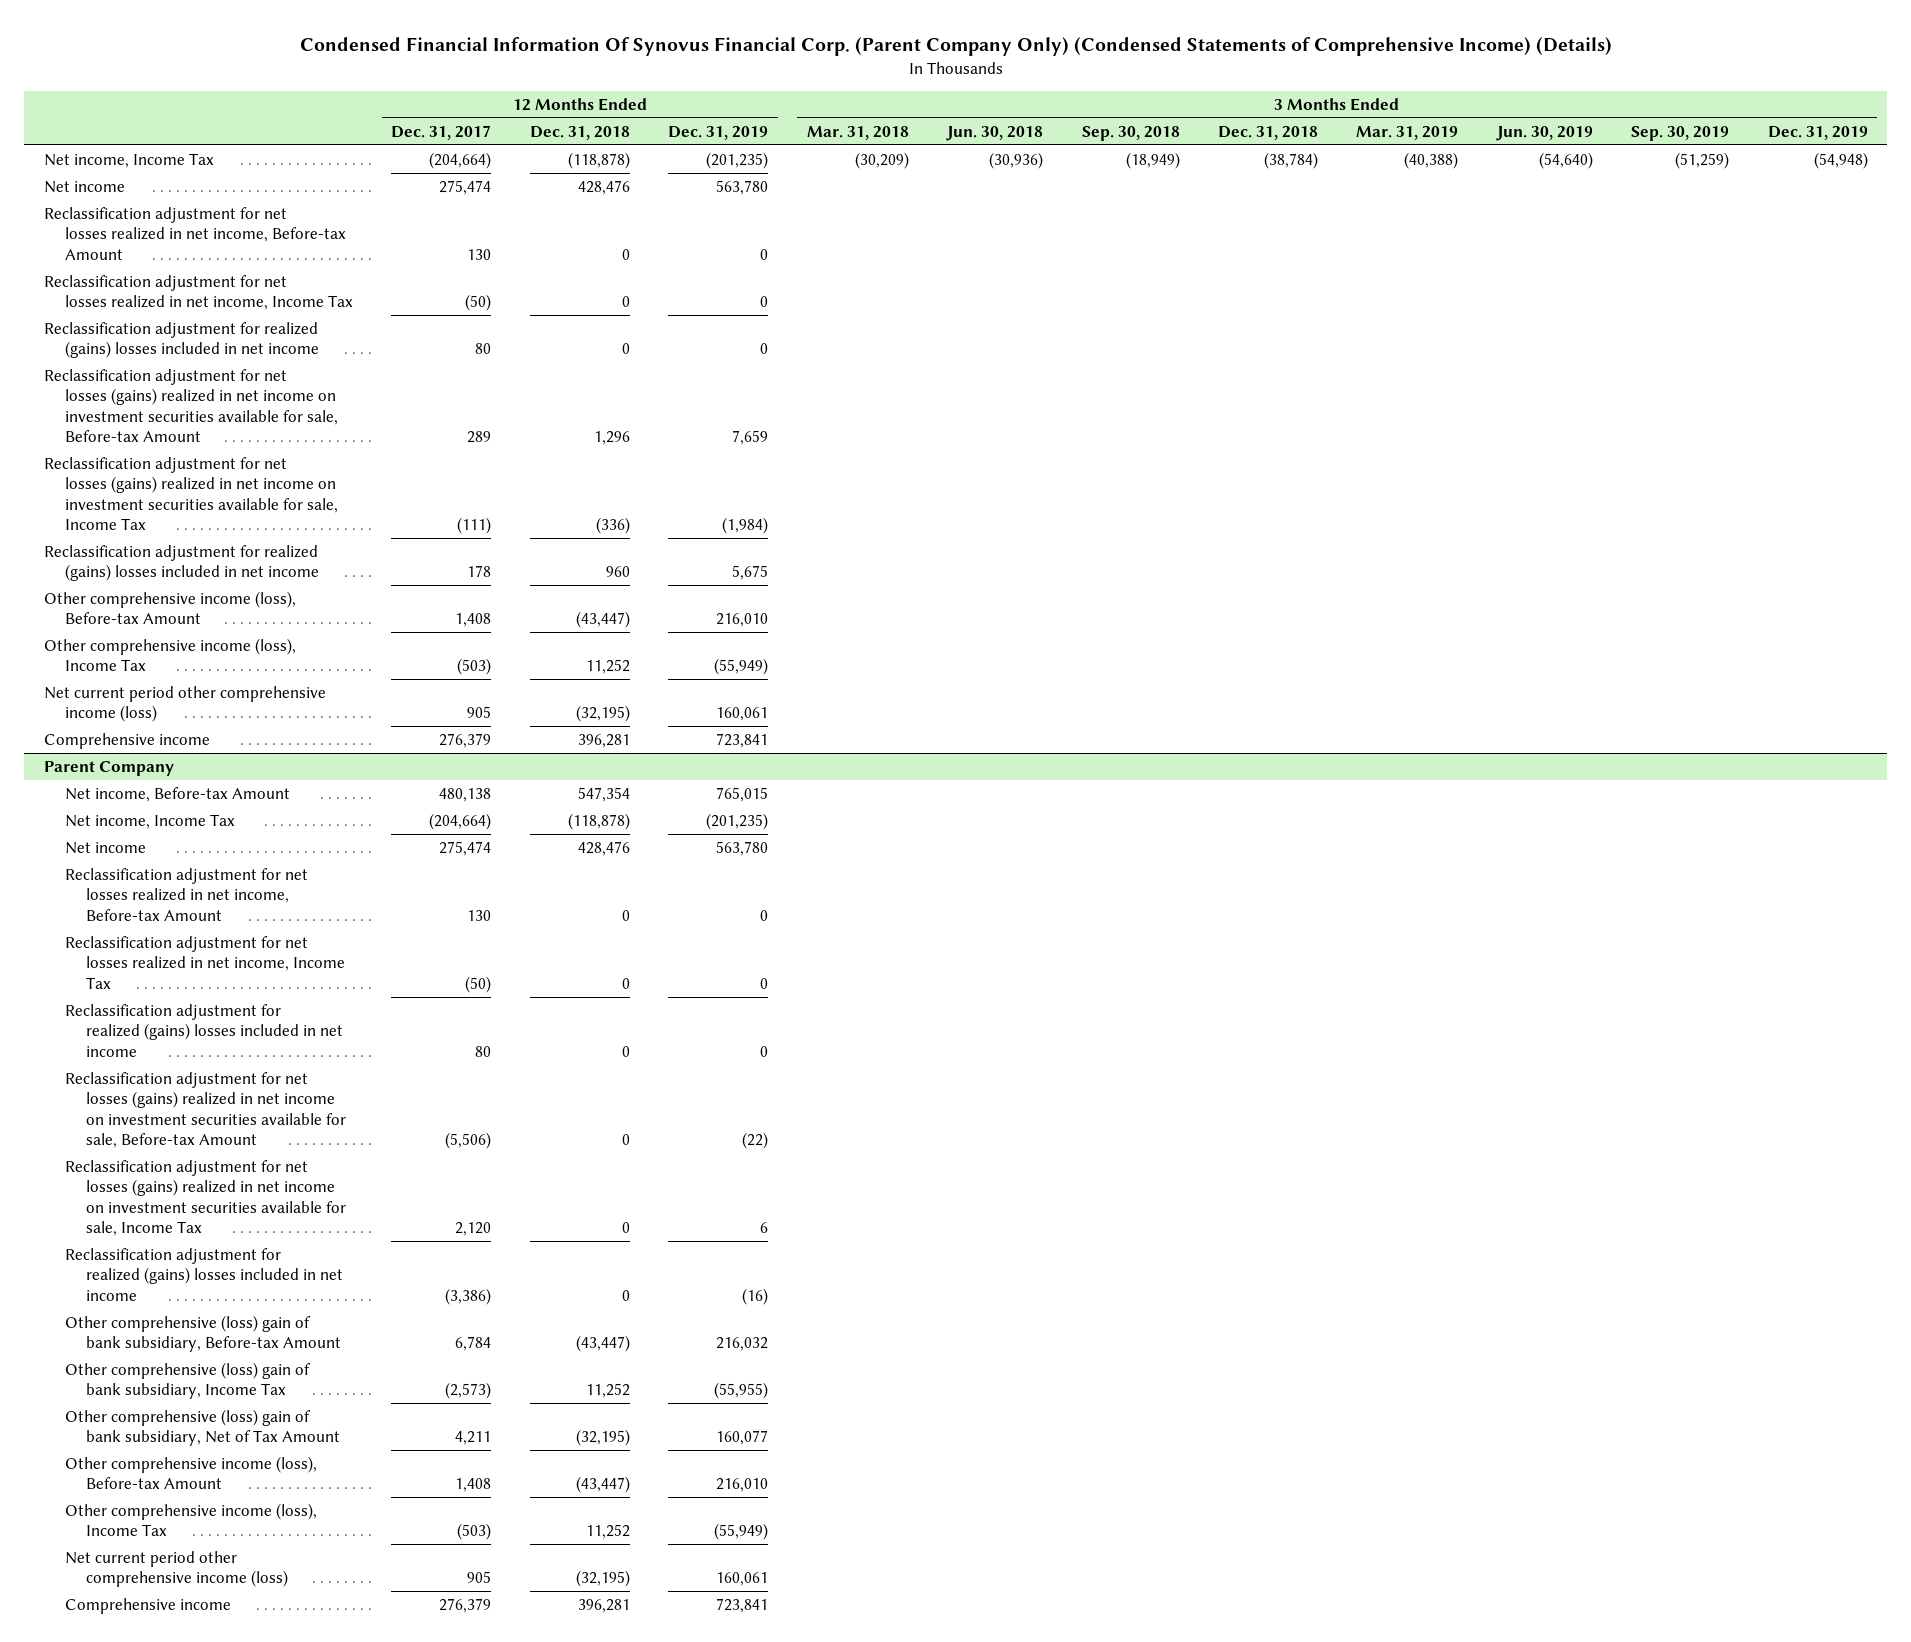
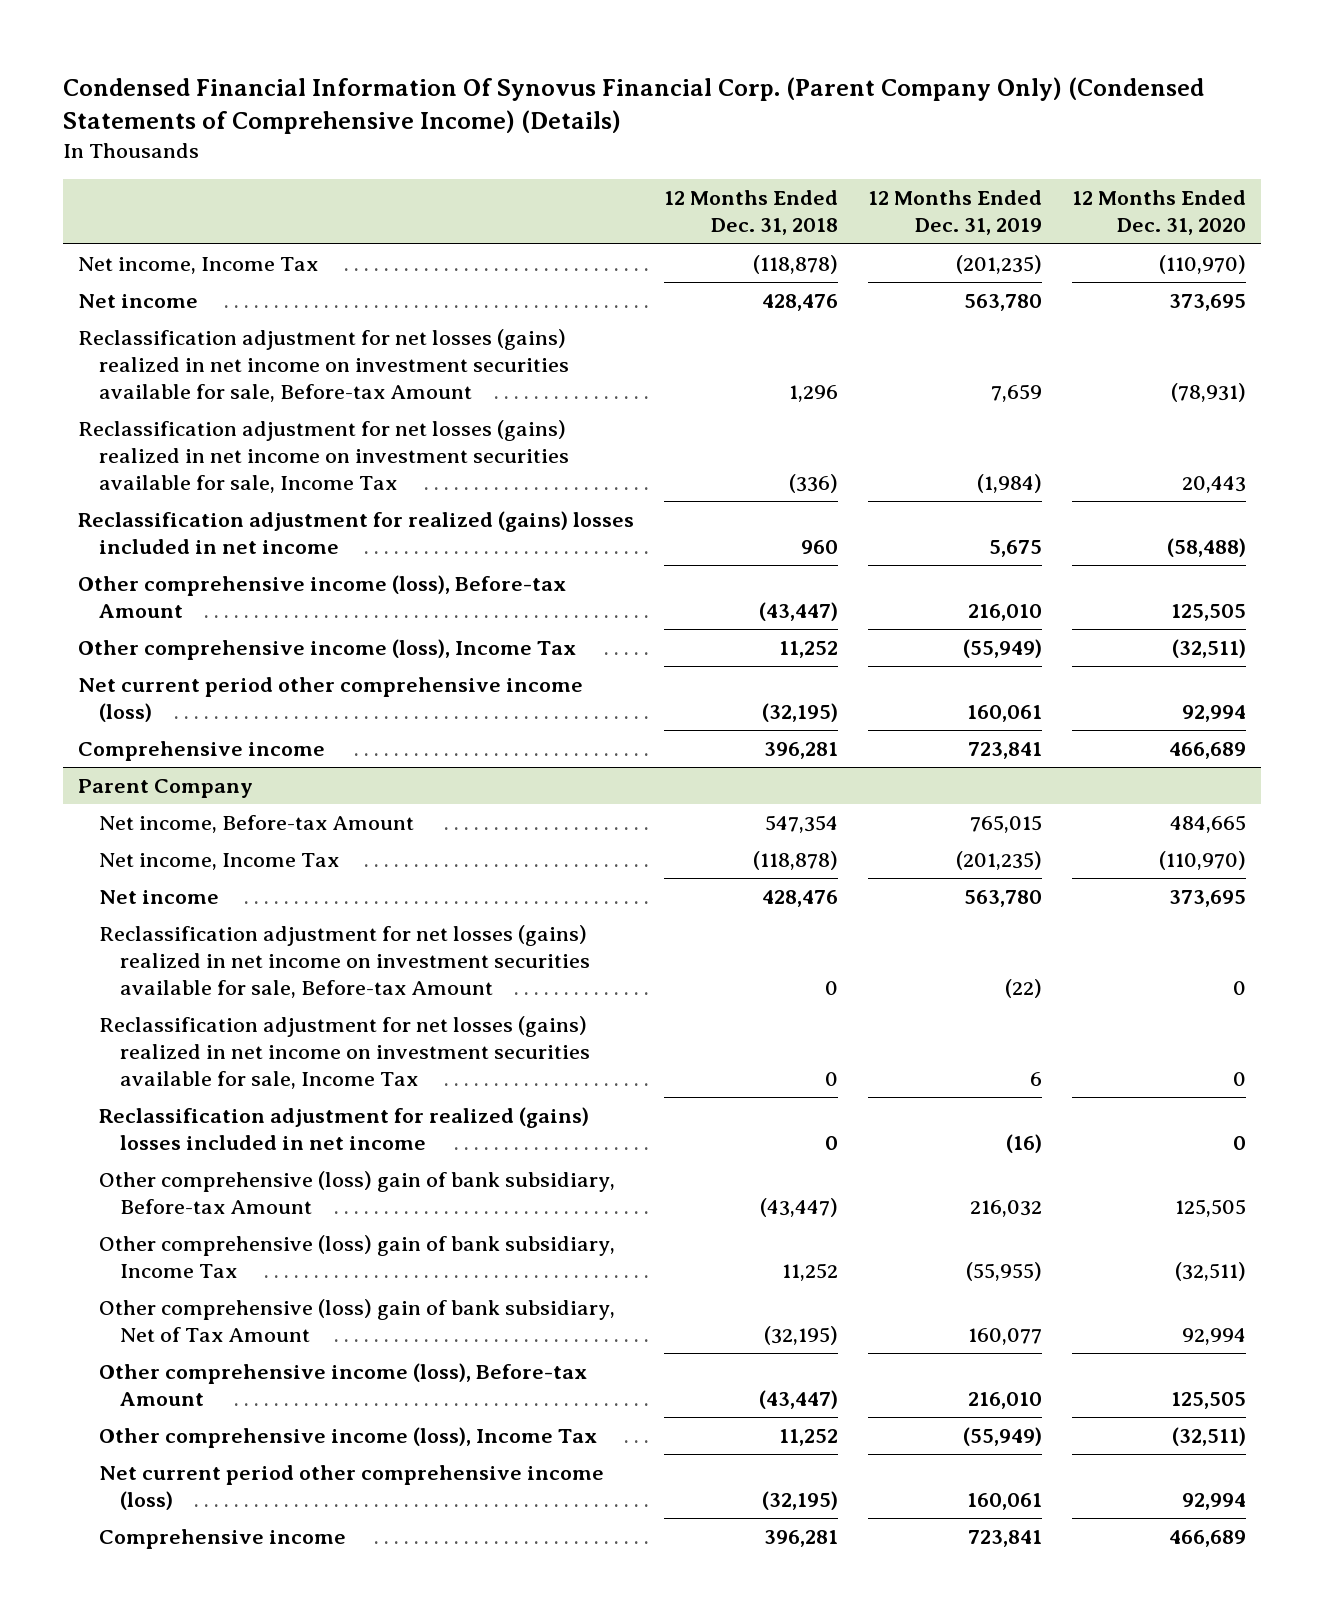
- | 12 Months Ended Dec. 31, 2017 | 12 Months Ended Dec. 31, 2018 | 12 Months Ended Dec. 31, 2019 | 3 Months Ended Mar. 31, 2018 | 3 Months Ended Jun. 30, 2018 | 3 Months Ended Sep. 30, 2018 | 3 Months Ended Dec. 31, 2018 | 3 Months Ended Mar. 31, 2019 | 3 Months Ended Jun. 30, 2019 | 3 Months Ended Sep. 30, 2019 | 3 Months Ended Dec. 31, 2019
+ | 12 Months Ended Dec. 31, 2018 | 12 Months Ended Dec. 31, 2019 | 12 Months Ended Dec. 31, 2020
- Reclassification adjustment for net losses realized in net income, Before-tax Amount | 130 | 0 | 0 | | | | | | | |
- Reclassification adjustment for net losses realized in net income, Income Tax | (50) | 0 | 0 | | | | | | | |
- Reclassification adjustment for realized (gains) losses included in net income | 80 | 0 | 0 | | | | | | | |
@ Parent Company
- Reclassification adjustment for net losses realized in net income, Before-tax Amount | 130 | 0 | 0 | | | | | | | |
- Reclassification adjustment for net losses realized in net income, Income Tax | (50) | 0 | 0 | | | | | | | |
- Reclassification adjustment for realized (gains) losses included in net income | 80 | 0 | 0 | | | | | | | |

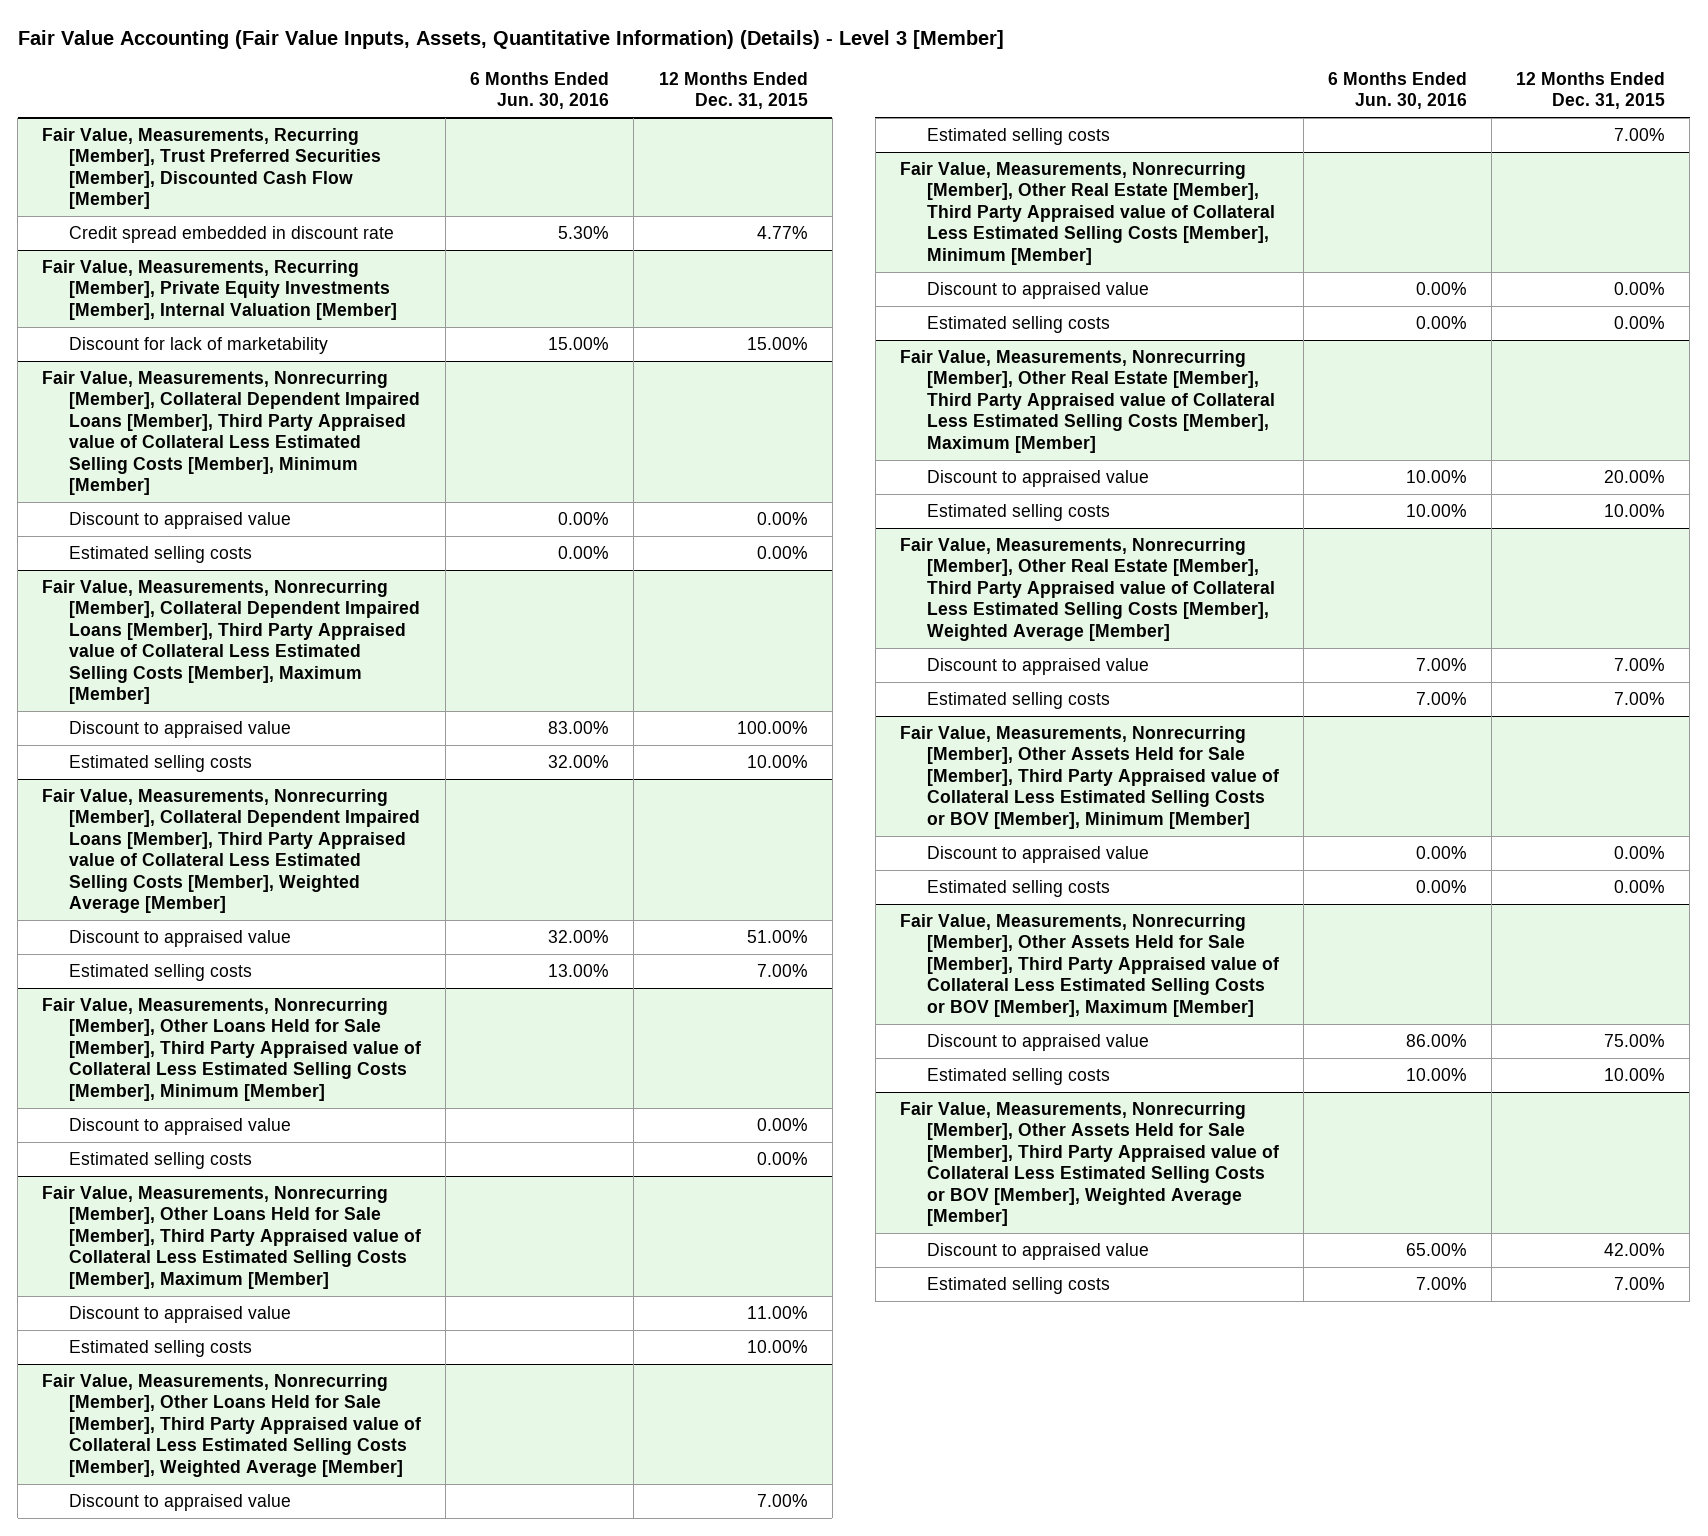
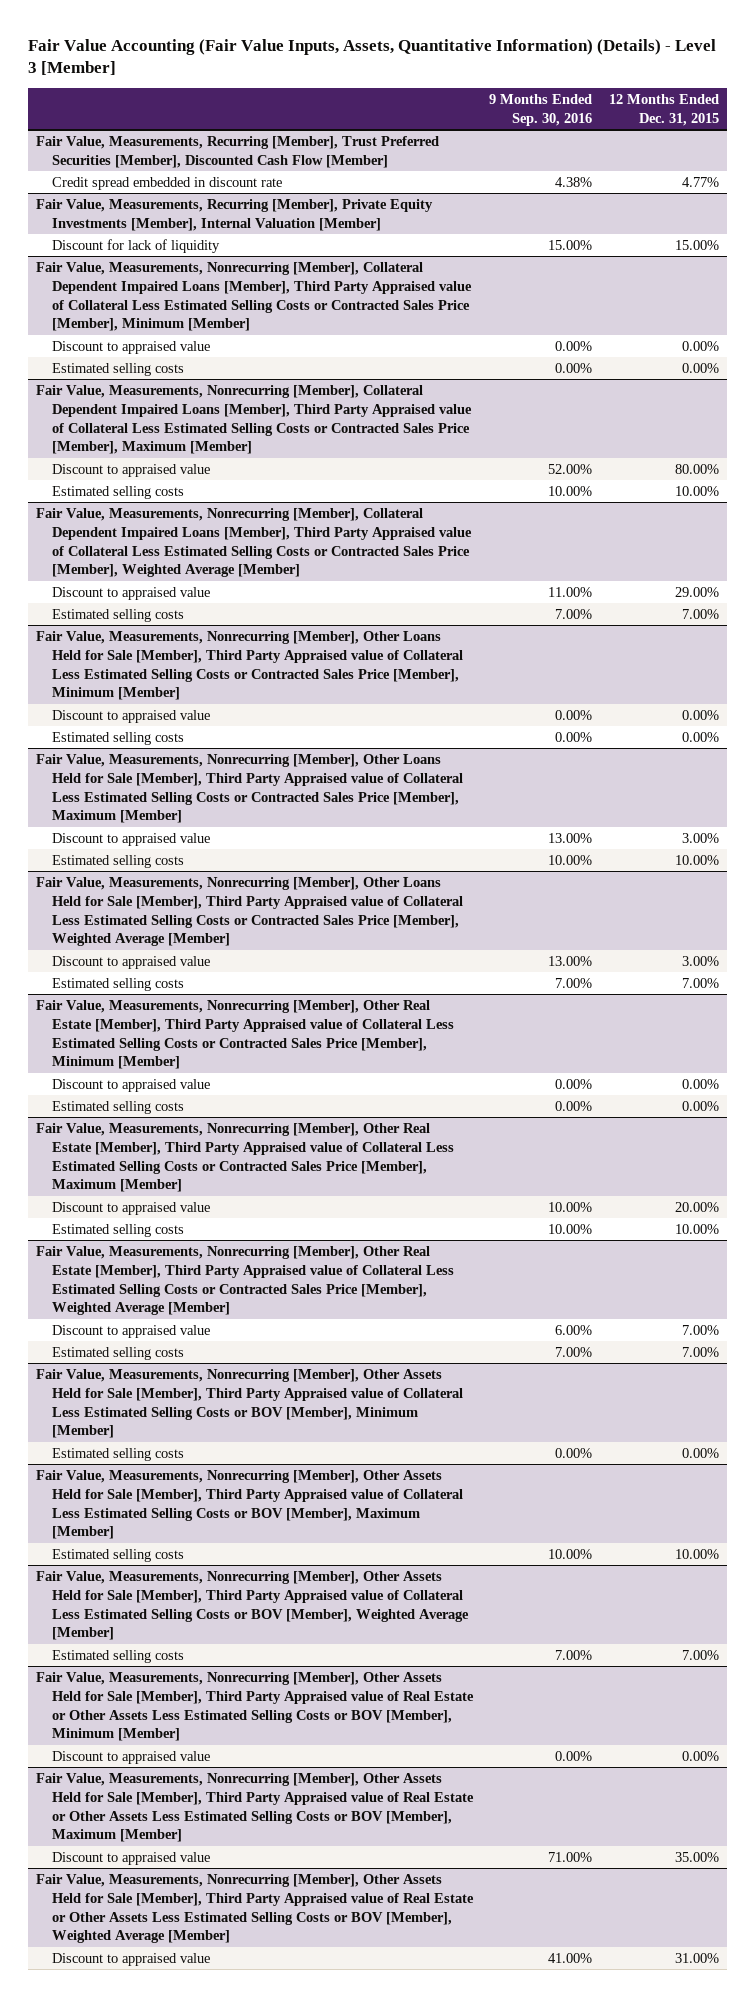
- | 6 Months Ended Jun. 30, 2016 | 12 Months Ended Dec. 31, 2015
+ | 9 Months Ended Sep. 30, 2016 | 12 Months Ended Dec. 31, 2015
@ Fair Value, Measurements, Recurring [Member], Private Equity Investments [Member], Internal Valuation [Member]
- Discount for lack of marketability | 15.00% | 15.00%
- Fair Value, Measurements, Nonrecurring [Member], Collateral Dependent Impaired Loans [Member], Third Party Appraised value of Collateral Less Estimated Selling Costs [Member], Minimum [Member]
@ Fair Value, Measurements, Recurring [Member], Private Equity Investments [Member], Internal Valuation [Member]
+ Discount for lack of liquidity | 15.00% | 15.00%
+ Fair Value, Measurements, Nonrecurring [Member], Collateral Dependent Impaired Loans [Member], Third Party Appraised value of Collateral Less Estimated Selling Costs or Contracted Sales Price [Member], Minimum [Member]
- Fair Value, Measurements, Nonrecurring [Member], Collateral Dependent Impaired Loans [Member], Third Party Appraised value of Collateral Less Estimated Selling Costs [Member], Maximum [Member]
- Discount to appraised value | 83.00% | 100.00%
+ Fair Value, Measurements, Nonrecurring [Member], Collateral Dependent Impaired Loans [Member], Third Party Appraised value of Collateral Less Estimated Selling Costs or Contracted Sales Price [Member], Maximum [Member]
+ Discount to appraised value | 52.00% | 80.00%
- Fair Value, Measurements, Nonrecurring [Member], Collateral Dependent Impaired Loans [Member], Third Party Appraised value of Collateral Less Estimated Selling Costs [Member], Weighted Average [Member]
- Discount to appraised value | 32.00% | 51.00%
+ Fair Value, Measurements, Nonrecurring [Member], Collateral Dependent Impaired Loans [Member], Third Party Appraised value of Collateral Less Estimated Selling Costs or Contracted Sales Price [Member], Weighted Average [Member]
+ Discount to appraised value | 11.00% | 29.00%
- Fair Value, Measurements, Nonrecurring [Member], Other Loans Held for Sale [Member], Third Party Appraised value of Collateral Less Estimated Selling Costs [Member], Minimum [Member]
+ Fair Value, Measurements, Nonrecurring [Member], Other Loans Held for Sale [Member], Third Party Appraised value of Collateral Less Estimated Selling Costs or Contracted Sales Price [Member], Minimum [Member]
- Fair Value, Measurements, Nonrecurring [Member], Other Loans Held for Sale [Member], Third Party Appraised value of Collateral Less Estimated Selling Costs [Member], Maximum [Member]
- Discount to appraised value | | 11.00%
+ Fair Value, Measurements, Nonrecurring [Member], Other Loans Held for Sale [Member], Third Party Appraised value of Collateral Less Estimated Selling Costs or Contracted Sales Price [Member], Maximum [Member]
+ Discount to appraised value | 13.00% | 3.00%
- Fair Value, Measurements, Nonrecurring [Member], Other Loans Held for Sale [Member], Third Party Appraised value of Collateral Less Estimated Selling Costs [Member], Weighted Average [Member]
- Discount to appraised value | | 7.00%
+ Fair Value, Measurements, Nonrecurring [Member], Other Loans Held for Sale [Member], Third Party Appraised value of Collateral Less Estimated Selling Costs or Contracted Sales Price [Member], Weighted Average [Member]
+ Discount to appraised value | 13.00% | 3.00%
- Fair Value, Measurements, Nonrecurring [Member], Other Real Estate [Member], Third Party Appraised value of Collateral Less Estimated Selling Costs [Member], Minimum [Member]
+ Fair Value, Measurements, Nonrecurring [Member], Other Real Estate [Member], Third Party Appraised value of Collateral Less Estimated Selling Costs or Contracted Sales Price [Member], Minimum [Member]
- Fair Value, Measurements, Nonrecurring [Member], Other Real Estate [Member], Third Party Appraised value of Collateral Less Estimated Selling Costs [Member], Maximum [Member]
+ Fair Value, Measurements, Nonrecurring [Member], Other Real Estate [Member], Third Party Appraised value of Collateral Less Estimated Selling Costs or Contracted Sales Price [Member], Maximum [Member]
- Fair Value, Measurements, Nonrecurring [Member], Other Real Estate [Member], Third Party Appraised value of Collateral Less Estimated Selling Costs [Member], Weighted Average [Member]
+ Fair Value, Measurements, Nonrecurring [Member], Other Real Estate [Member], Third Party Appraised value of Collateral Less Estimated Selling Costs or Contracted Sales Price [Member], Weighted Average [Member]
@ Fair Value, Measurements, Nonrecurring [Member], Other Assets Held for Sale [Member], Third Party Appraised value of Collateral Less Estimated Selling Costs or BOV [Member], Minimum [Member]
- Discount to appraised value | 0.00% | 0.00%
@ Fair Value, Measurements, Nonrecurring [Member], Other Assets Held for Sale [Member], Third Party Appraised value of Collateral Less Estimated Selling Costs or BOV [Member], Maximum [Member]
- Discount to appraised value | 86.00% | 75.00%
@ Fair Value, Measurements, Nonrecurring [Member], Other Assets Held for Sale [Member], Third Party Appraised value of Collateral Less Estimated Selling Costs or BOV [Member], Weighted Average [Member]
- Discount to appraised value | 65.00% | 42.00%
+ Fair Value, Measurements, Nonrecurring [Member], Other Assets Held for Sale [Member], Third Party Appraised value of Real Estate or Other Assets Less Estimated Selling Costs or BOV [Member], Minimum [Member]
+ Discount to appraised value | 0.00% | 0.00%
+ Fair Value, Measurements, Nonrecurring [Member], Other Assets Held for Sale [Member], Third Party Appraised value of Real Estate or Other Assets Less Estimated Selling Costs or BOV [Member], Maximum [Member]
+ Discount to appraised value | 71.00% | 35.00%
+ Fair Value, Measurements, Nonrecurring [Member], Other Assets Held for Sale [Member], Third Party Appraised value of Real Estate or Other Assets Less Estimated Selling Costs or BOV [Member], Weighted Average [Member]
+ Discount to appraised value | 41.00% | 31.00%

